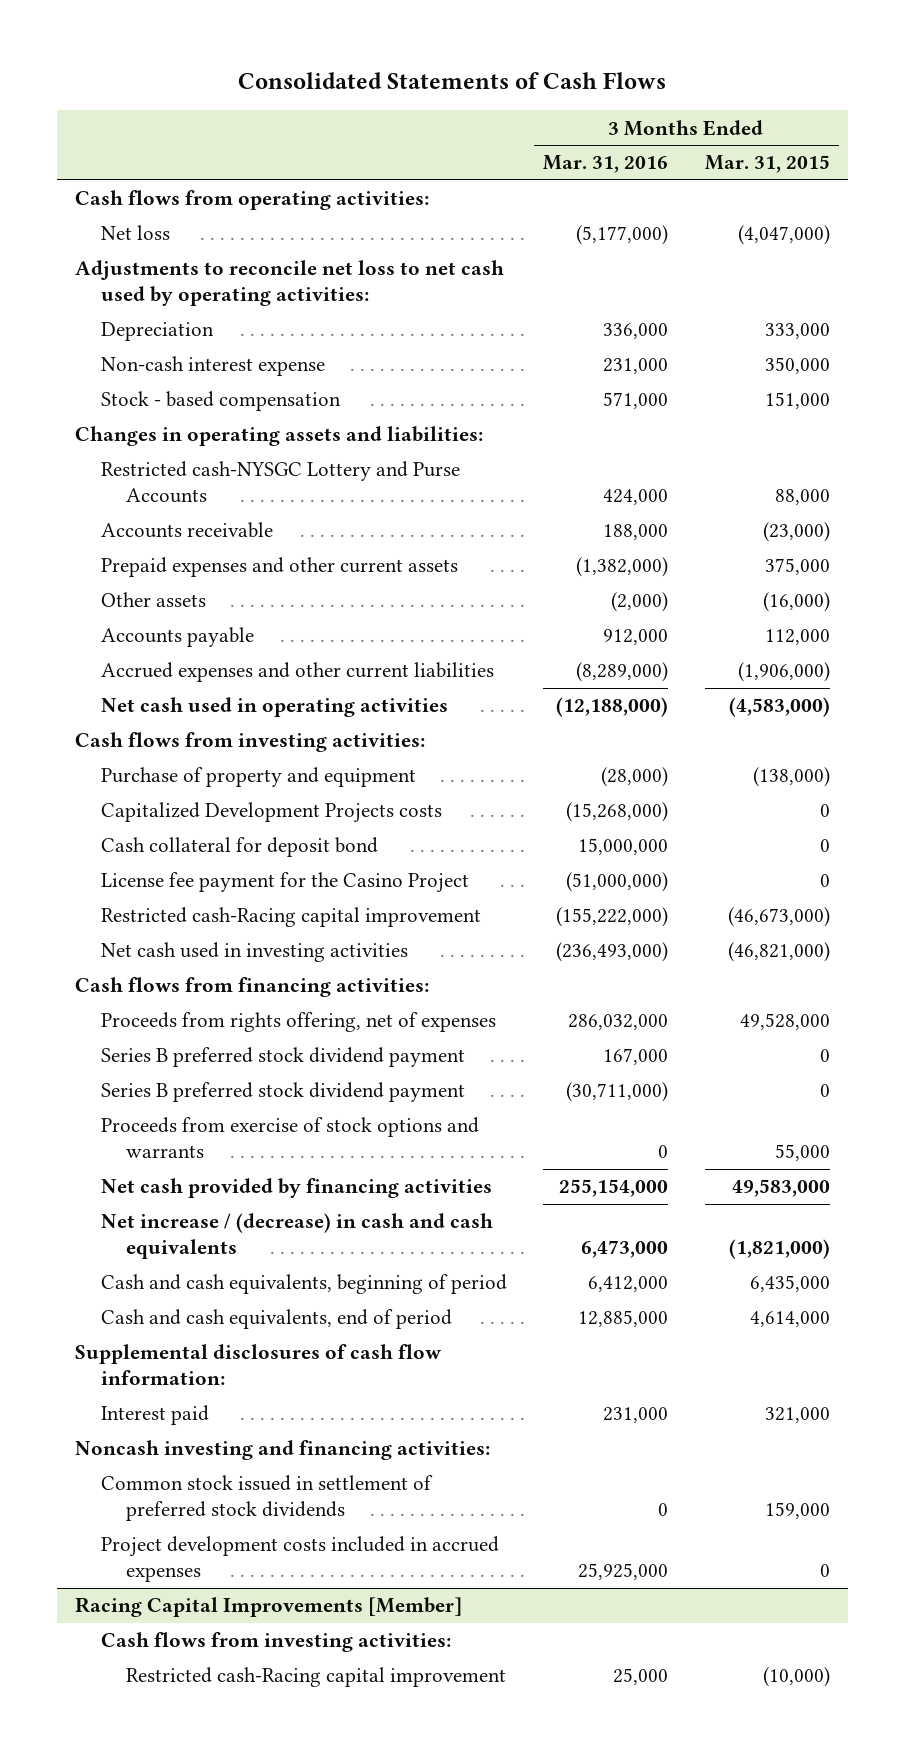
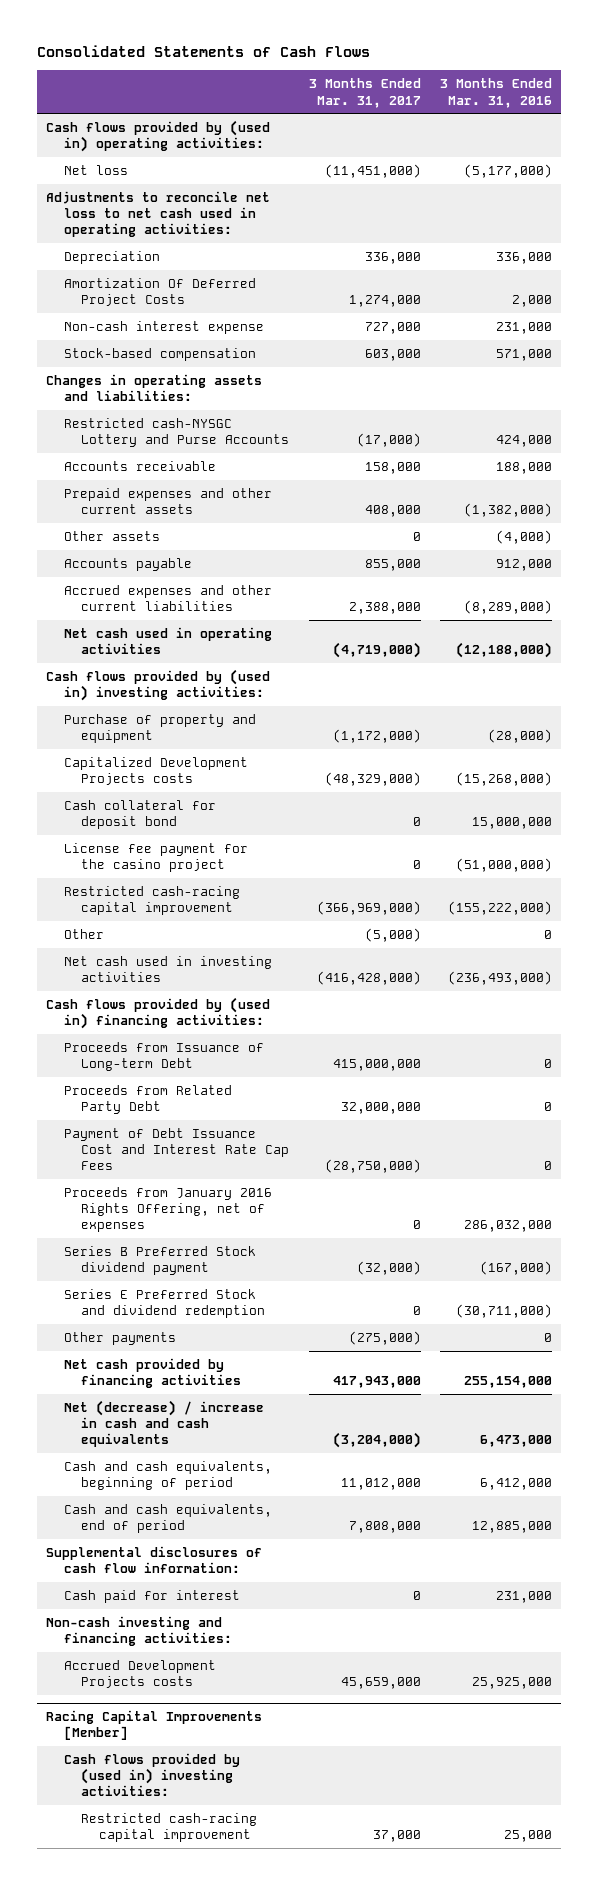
- | 3 Months Ended Mar. 31, 2016 | 3 Months Ended Mar. 31, 2015
+ | 3 Months Ended Mar. 31, 2017 | 3 Months Ended Mar. 31, 2016
- Cash flows from operating activities:
+ Cash flows provided by (used in) operating activities:
- Adjustments to reconcile net loss to net cash used by operating activities:
+ Adjustments to reconcile net loss to net cash used in operating activities:
+ Amortization Of Deferred Project Costs | 1,274,000 | 2,000
- Stock - based compensation | 571,000 | 151,000
+ Stock-based compensation | 603,000 | 571,000
- Other assets | (2,000) | (16,000)
+ Other assets | 0 | (4,000)
- Cash flows from investing activities:
+ Cash flows provided by (used in) investing activities:
- License fee payment for the Casino Project | (51,000,000) | 0
- Restricted cash-Racing capital improvement | (155,222,000) | (46,673,000)
+ License fee payment for the casino project | 0 | (51,000,000)
+ Restricted cash-racing capital improvement | (366,969,000) | (155,222,000)
+ Other | (5,000) | 0
- Cash flows from financing activities:
- Proceeds from rights offering, net of expenses | 286,032,000 | 49,528,000
- Series B preferred stock dividend payment | 167,000 | 0
- Series B preferred stock dividend payment | (30,711,000) | 0
- Proceeds from exercise of stock options and warrants | 0 | 55,000
+ Cash flows provided by (used in) financing activities:
+ Proceeds from Issuance of Long-term Debt | 415,000,000 | 0
+ Proceeds from Related Party Debt | 32,000,000 | 0
+ Payment of Debt Issuance Cost and Interest Rate Cap Fees | (28,750,000) | 0
+ Proceeds from January 2016 Rights Offering, net of expenses | 0 | 286,032,000
+ Series B Preferred Stock dividend payment | (32,000) | (167,000)
+ Series E Preferred Stock and dividend redemption | 0 | (30,711,000)
+ Other payments | (275,000) | 0
- Net increase / (decrease) in cash and cash equivalents | 6,473,000 | (1,821,000)
+ Net (decrease) / increase in cash and cash equivalents | (3,204,000) | 6,473,000
- Interest paid | 231,000 | 321,000
- Noncash investing and financing activities:
- Common stock issued in settlement of preferred stock dividends | 0 | 159,000
- Project development costs included in accrued expenses | 25,925,000 | 0
+ Cash paid for interest | 0 | 231,000
+ Non-cash investing and financing activities:
+ Accrued Development Projects costs | 45,659,000 | 25,925,000
@ Racing Capital Improvements [Member]
- Cash flows from investing activities:
- Restricted cash-Racing capital improvement | 25,000 | (10,000)
+ Cash flows provided by (used in) investing activities:
+ Restricted cash-racing capital improvement | 37,000 | 25,000

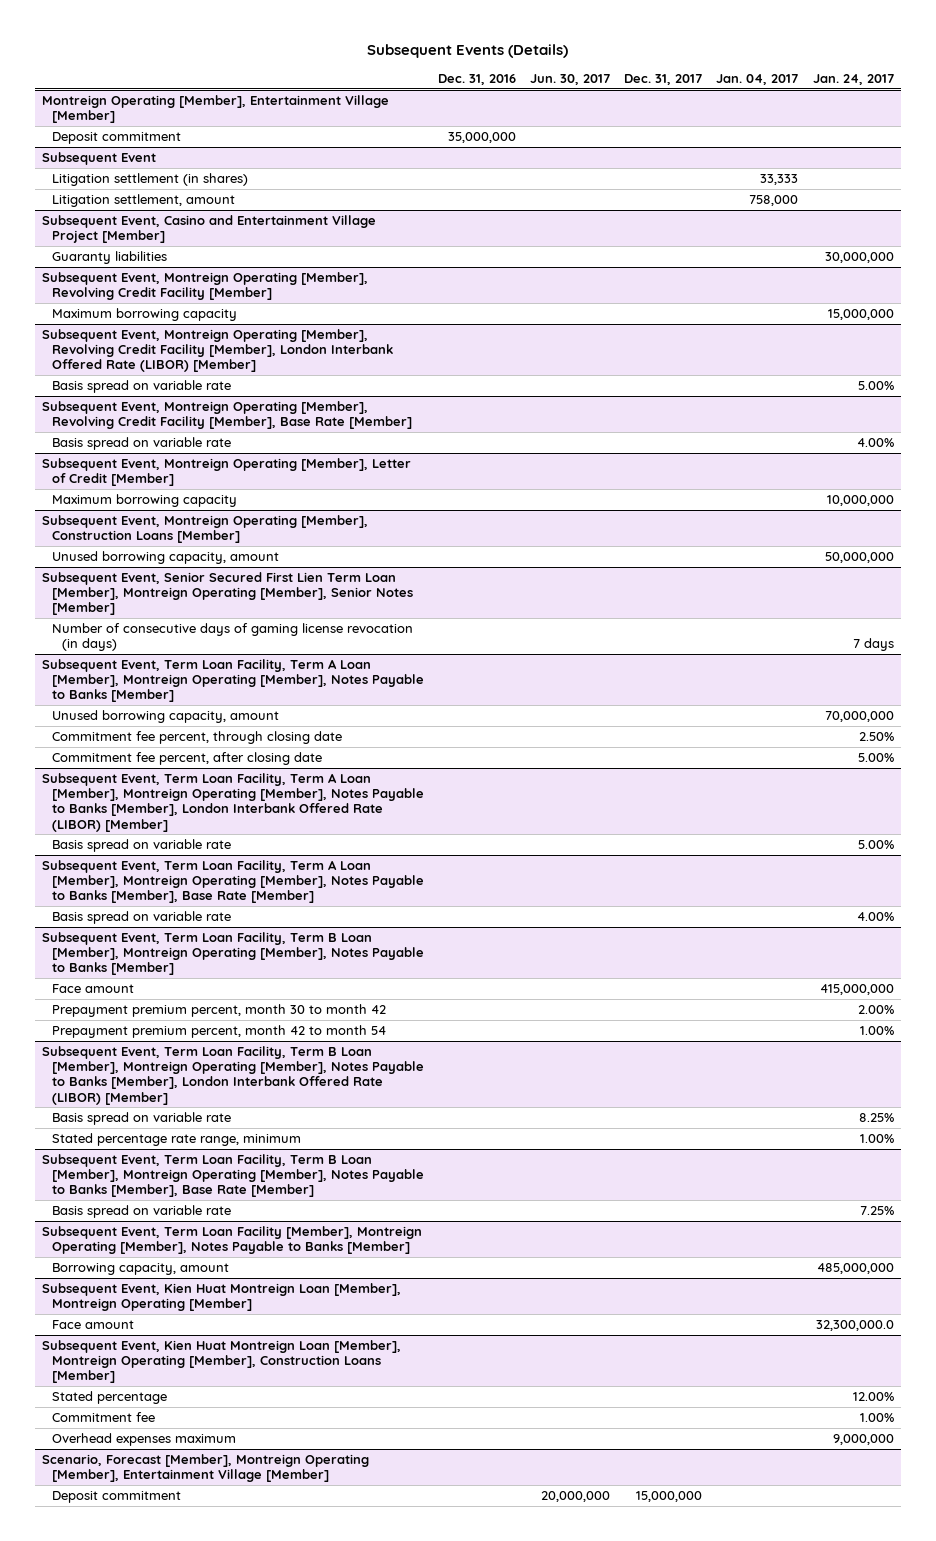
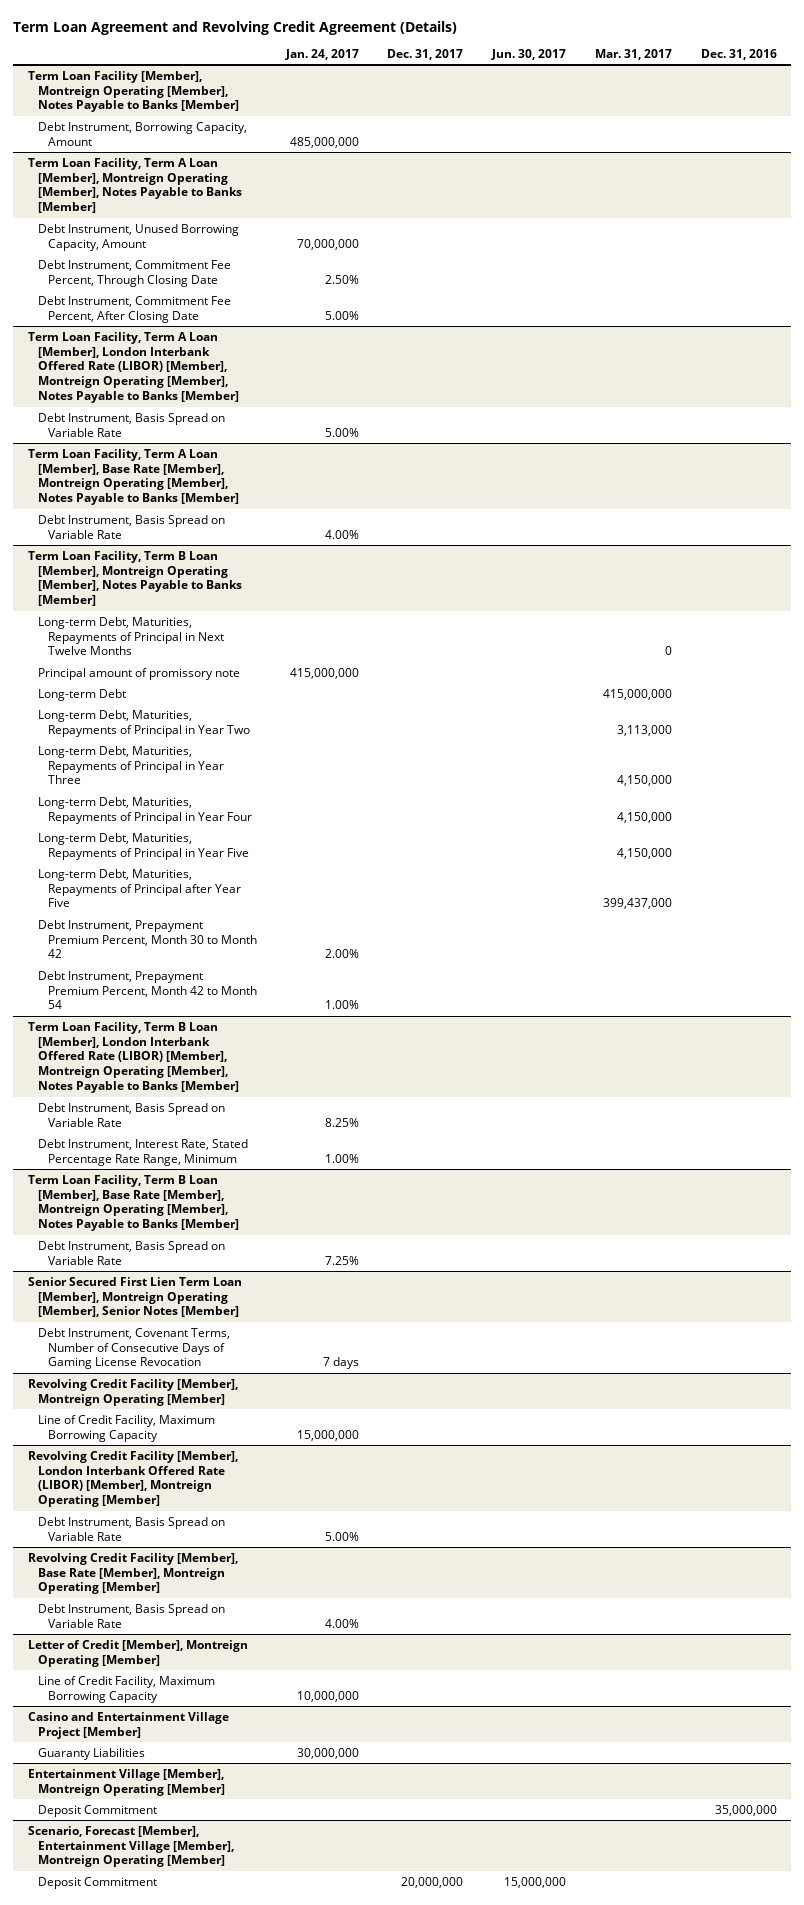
- Subsequent Events (Details)
+ Term Loan Agreement and Revolving Credit Agreement (Details)
- | Dec. 31, 2016 | Jun. 30, 2017 | Dec. 31, 2017 | Jan. 04, 2017 | Jan. 24, 2017
+ | Jan. 24, 2017 | Dec. 31, 2017 | Jun. 30, 2017 | Mar. 31, 2017 | Dec. 31, 2016
- Montreign Operating [Member], Entertainment Village [Member]
- Deposit commitment | 35,000,000 | | | |
- Subsequent Event
- Litigation settlement (in shares) | | | | 33,333 |
- Litigation settlement, amount | | | | 758,000 |
- Subsequent Event, Casino and Entertainment Village Project [Member]
- Guaranty liabilities | | | | | 30,000,000
- Subsequent Event, Montreign Operating [Member], Revolving Credit Facility [Member]
- Maximum borrowing capacity | | | | | 15,000,000
- Subsequent Event, Montreign Operating [Member], Revolving Credit Facility [Member], London Interbank Offered Rate (LIBOR) [Member]
- Basis spread on variable rate | | | | | 5.00%
- Subsequent Event, Montreign Operating [Member], Revolving Credit Facility [Member], Base Rate [Member]
- Basis spread on variable rate | | | | | 4.00%
- Subsequent Event, Montreign Operating [Member], Letter of Credit [Member]
- Maximum borrowing capacity | | | | | 10,000,000
- Subsequent Event, Montreign Operating [Member], Construction Loans [Member]
- Unused borrowing capacity, amount | | | | | 50,000,000
- Subsequent Event, Senior Secured First Lien Term Loan [Member], Montreign Operating [Member], Senior Notes [Member]
- Number of consecutive days of gaming license revocation (in days) | | | | | 7 days
- Subsequent Event, Term Loan Facility, Term A Loan [Member], Montreign Operating [Member], Notes Payable to Banks [Member]
- Unused borrowing capacity, amount | | | | | 70,000,000
- Commitment fee percent, through closing date | | | | | 2.50%
- Commitment fee percent, after closing date | | | | | 5.00%
- Subsequent Event, Term Loan Facility, Term A Loan [Member], Montreign Operating [Member], Notes Payable to Banks [Member], London Interbank Offered Rate (LIBOR) [Member]
- Basis spread on variable rate | | | | | 5.00%
- Subsequent Event, Term Loan Facility, Term A Loan [Member], Montreign Operating [Member], Notes Payable to Banks [Member], Base Rate [Member]
- Basis spread on variable rate | | | | | 4.00%
- Subsequent Event, Term Loan Facility, Term B Loan [Member], Montreign Operating [Member], Notes Payable to Banks [Member]
- Face amount | | | | | 415,000,000
- Prepayment premium percent, month 30 to month 42 | | | | | 2.00%
- Prepayment premium percent, month 42 to month 54 | | | | | 1.00%
- Subsequent Event, Term Loan Facility, Term B Loan [Member], Montreign Operating [Member], Notes Payable to Banks [Member], London Interbank Offered Rate (LIBOR) [Member]
- Basis spread on variable rate | | | | | 8.25%
- Stated percentage rate range, minimum | | | | | 1.00%
- Subsequent Event, Term Loan Facility, Term B Loan [Member], Montreign Operating [Member], Notes Payable to Banks [Member], Base Rate [Member]
- Basis spread on variable rate | | | | | 7.25%
- Subsequent Event, Term Loan Facility [Member], Montreign Operating [Member], Notes Payable to Banks [Member]
- Borrowing capacity, amount | | | | | 485,000,000
- Subsequent Event, Kien Huat Montreign Loan [Member], Montreign Operating [Member]
- Face amount | | | | | 32,300,000.0
- Subsequent Event, Kien Huat Montreign Loan [Member], Montreign Operating [Member], Construction Loans [Member]
- Stated percentage | | | | | 12.00%
- Commitment fee | | | | | 1.00%
- Overhead expenses maximum | | | | | 9,000,000
- Scenario, Forecast [Member], Montreign Operating [Member], Entertainment Village [Member]
- Deposit commitment | | 20,000,000 | 15,000,000 | |
+ Term Loan Facility [Member], Montreign Operating [Member], Notes Payable to Banks [Member]
+ Debt Instrument, Borrowing Capacity, Amount | 485,000,000 | | | |
+ Term Loan Facility, Term A Loan [Member], Montreign Operating [Member], Notes Payable to Banks [Member]
+ Debt Instrument, Unused Borrowing Capacity, Amount | 70,000,000 | | | |
+ Debt Instrument, Commitment Fee Percent, Through Closing Date | 2.50% | | | |
+ Debt Instrument, Commitment Fee Percent, After Closing Date | 5.00% | | | |
+ Term Loan Facility, Term A Loan [Member], London Interbank Offered Rate (LIBOR) [Member], Montreign Operating [Member], Notes Payable to Banks [Member]
+ Debt Instrument, Basis Spread on Variable Rate | 5.00% | | | |
+ Term Loan Facility, Term A Loan [Member], Base Rate [Member], Montreign Operating [Member], Notes Payable to Banks [Member]
+ Debt Instrument, Basis Spread on Variable Rate | 4.00% | | | |
+ Term Loan Facility, Term B Loan [Member], Montreign Operating [Member], Notes Payable to Banks [Member]
+ Long-term Debt, Maturities, Repayments of Principal in Next Twelve Months | | | | 0 |
+ Principal amount of promissory note | 415,000,000 | | | |
+ Long-term Debt | | | | 415,000,000 |
+ Long-term Debt, Maturities, Repayments of Principal in Year Two | | | | 3,113,000 |
+ Long-term Debt, Maturities, Repayments of Principal in Year Three | | | | 4,150,000 |
+ Long-term Debt, Maturities, Repayments of Principal in Year Four | | | | 4,150,000 |
+ Long-term Debt, Maturities, Repayments of Principal in Year Five | | | | 4,150,000 |
+ Long-term Debt, Maturities, Repayments of Principal after Year Five | | | | 399,437,000 |
+ Debt Instrument, Prepayment Premium Percent, Month 30 to Month 42 | 2.00% | | | |
+ Debt Instrument, Prepayment Premium Percent, Month 42 to Month 54 | 1.00% | | | |
+ Term Loan Facility, Term B Loan [Member], London Interbank Offered Rate (LIBOR) [Member], Montreign Operating [Member], Notes Payable to Banks [Member]
+ Debt Instrument, Basis Spread on Variable Rate | 8.25% | | | |
+ Debt Instrument, Interest Rate, Stated Percentage Rate Range, Minimum | 1.00% | | | |
+ Term Loan Facility, Term B Loan [Member], Base Rate [Member], Montreign Operating [Member], Notes Payable to Banks [Member]
+ Debt Instrument, Basis Spread on Variable Rate | 7.25% | | | |
+ Senior Secured First Lien Term Loan [Member], Montreign Operating [Member], Senior Notes [Member]
+ Debt Instrument, Covenant Terms, Number of Consecutive Days of Gaming License Revocation | 7 days | | | |
+ Revolving Credit Facility [Member], Montreign Operating [Member]
+ Line of Credit Facility, Maximum Borrowing Capacity | 15,000,000 | | | |
+ Revolving Credit Facility [Member], London Interbank Offered Rate (LIBOR) [Member], Montreign Operating [Member]
+ Debt Instrument, Basis Spread on Variable Rate | 5.00% | | | |
+ Revolving Credit Facility [Member], Base Rate [Member], Montreign Operating [Member]
+ Debt Instrument, Basis Spread on Variable Rate | 4.00% | | | |
+ Letter of Credit [Member], Montreign Operating [Member]
+ Line of Credit Facility, Maximum Borrowing Capacity | 10,000,000 | | | |
+ Casino and Entertainment Village Project [Member]
+ Guaranty Liabilities | 30,000,000 | | | |
+ Entertainment Village [Member], Montreign Operating [Member]
+ Deposit Commitment | | | | | 35,000,000
+ Scenario, Forecast [Member], Entertainment Village [Member], Montreign Operating [Member]
+ Deposit Commitment | | 20,000,000 | 15,000,000 | |

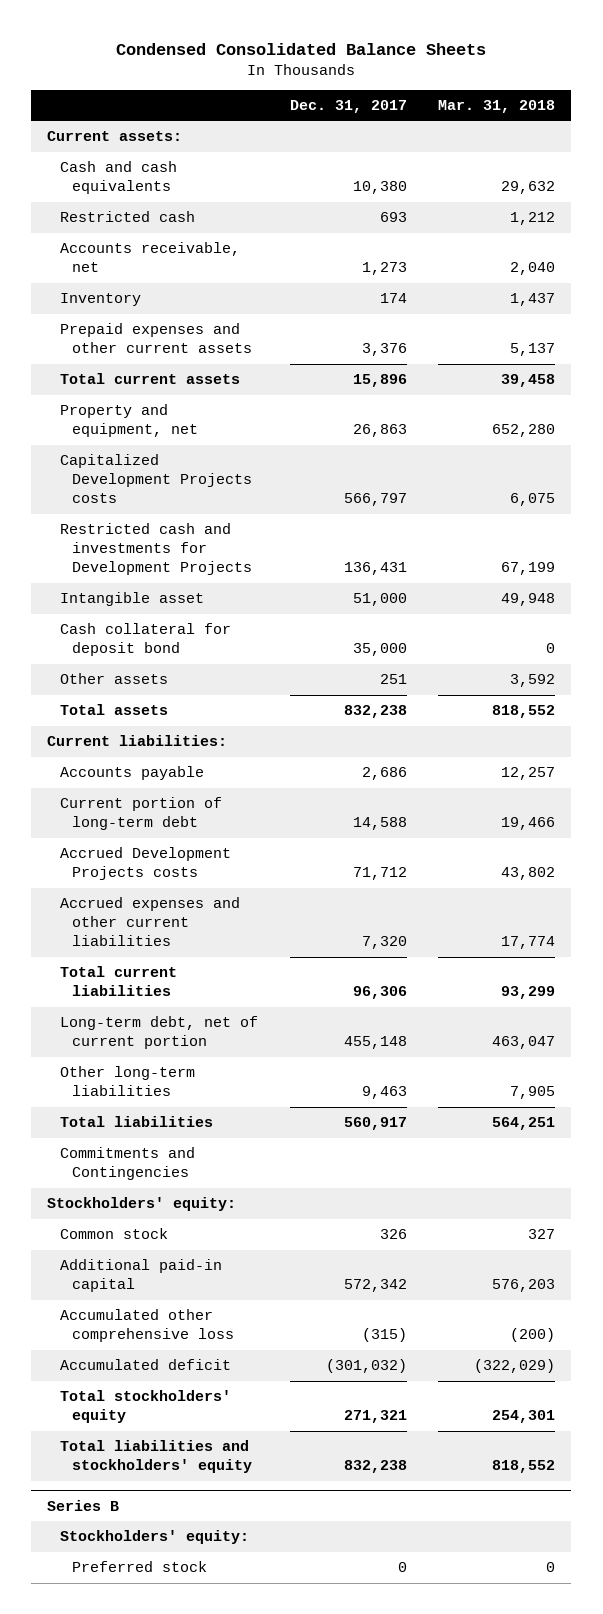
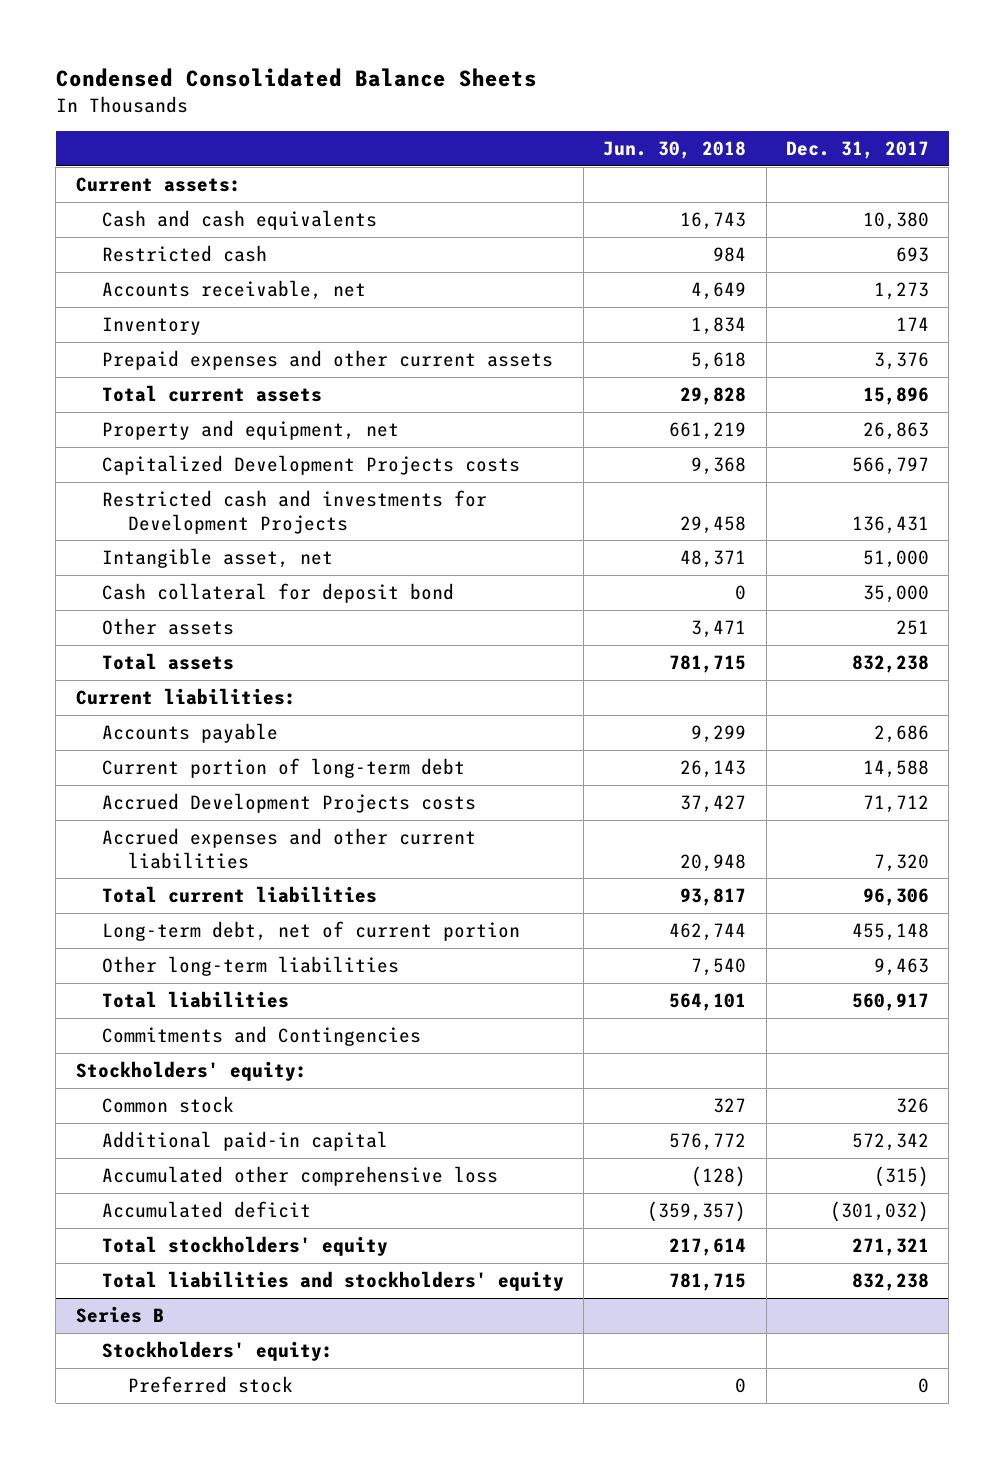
- | Dec. 31, 2017 | Mar. 31, 2018
+ | Jun. 30, 2018 | Dec. 31, 2017
- Intangible asset | 51,000 | 49,948
+ Intangible asset, net | 48,371 | 51,000

